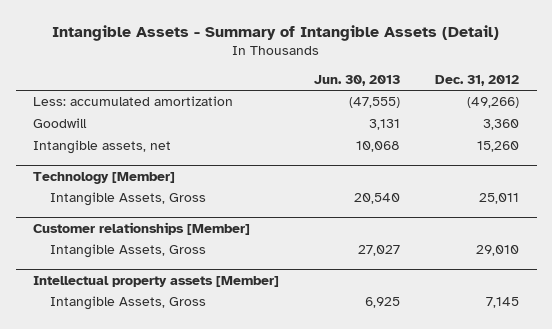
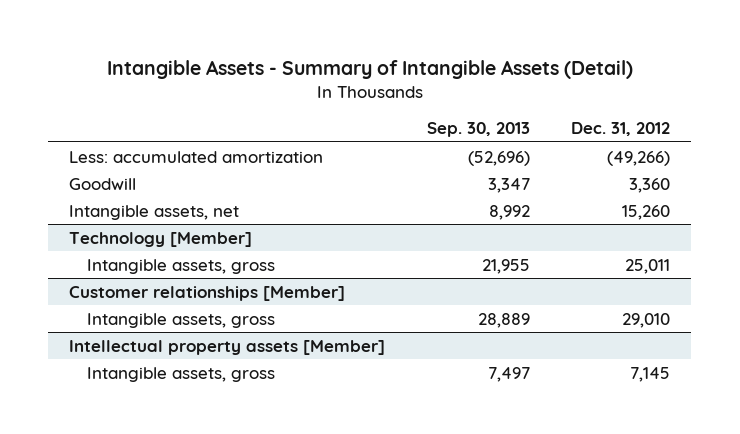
- | Jun. 30, 2013 | Dec. 31, 2012
+ | Sep. 30, 2013 | Dec. 31, 2012
@ Technology [Member]
- Intangible Assets, Gross | 20,540 | 25,011
+ Intangible assets, gross | 21,955 | 25,011
@ Customer relationships [Member]
- Intangible Assets, Gross | 27,027 | 29,010
+ Intangible assets, gross | 28,889 | 29,010
@ Intellectual property assets [Member]
- Intangible Assets, Gross | 6,925 | 7,145
+ Intangible assets, gross | 7,497 | 7,145

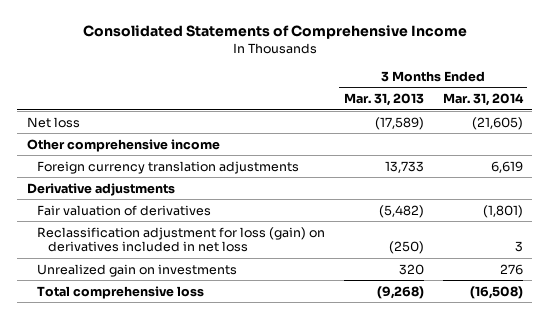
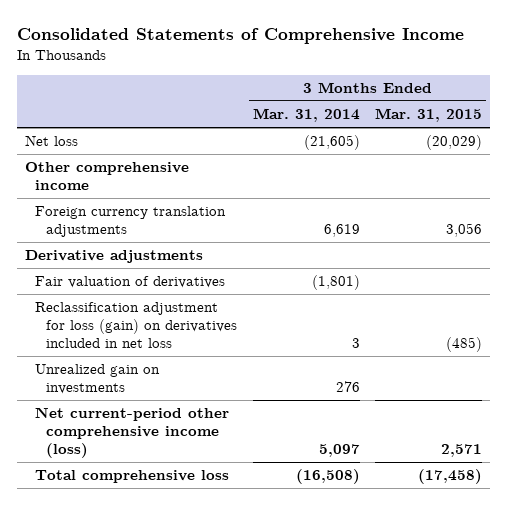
- | 3 Months Ended Mar. 31, 2013 | 3 Months Ended Mar. 31, 2014
+ | 3 Months Ended Mar. 31, 2014 | 3 Months Ended Mar. 31, 2015
+ Net current-period other comprehensive income (loss) | 5,097 | 2,571

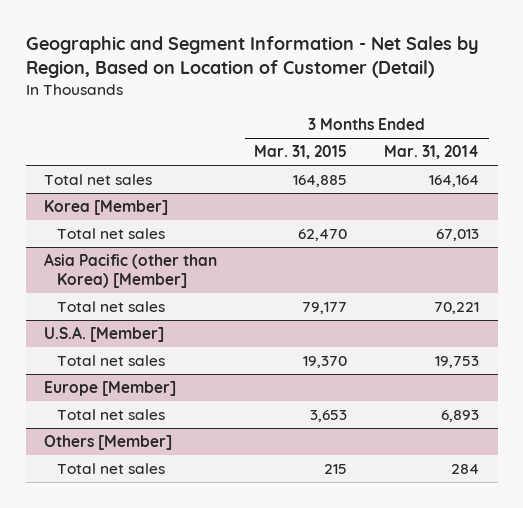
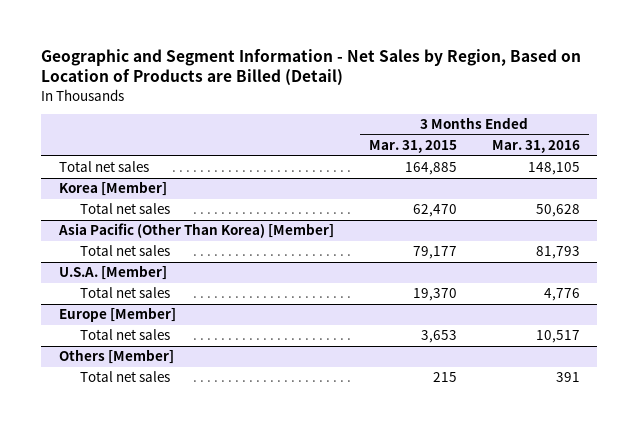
- Geographic and Segment Information - Net Sales by Region, Based on Location of Customer (Detail)
+ Geographic and Segment Information - Net Sales by Region, Based on Location of Products are Billed (Detail)
- | 3 Months Ended Mar. 31, 2015 | 3 Months Ended Mar. 31, 2014
+ | 3 Months Ended Mar. 31, 2015 | 3 Months Ended Mar. 31, 2016
- Asia Pacific (other than Korea) [Member]
+ Asia Pacific (Other Than Korea) [Member]

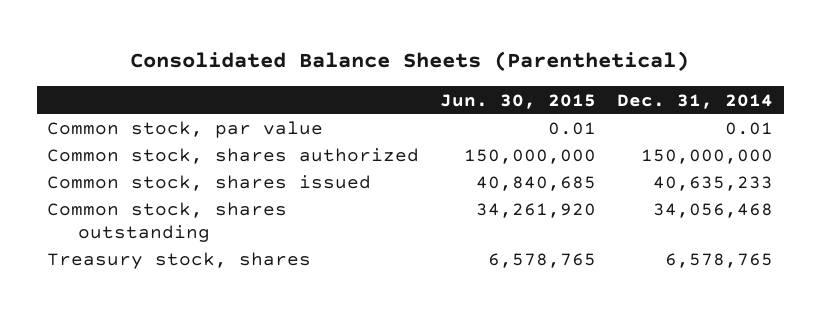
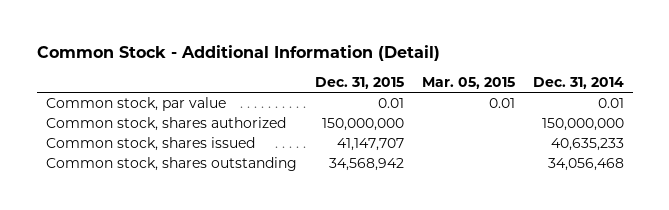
- Consolidated Balance Sheets (Parenthetical)
+ Common Stock - Additional Information (Detail)
- | Jun. 30, 2015 | Dec. 31, 2014
+ | Dec. 31, 2015 | Mar. 05, 2015 | Dec. 31, 2014
- Treasury stock, shares | 6,578,765 | 6,578,765

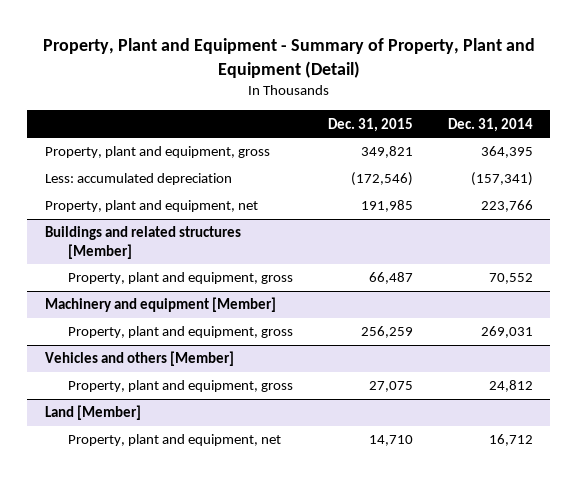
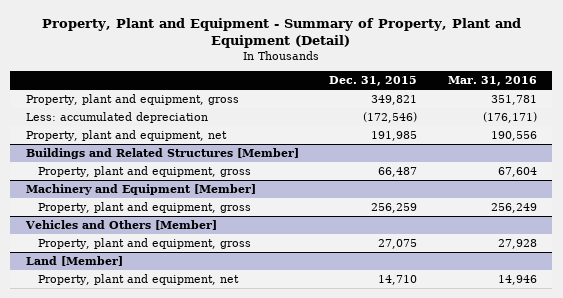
- | Dec. 31, 2015 | Dec. 31, 2014
+ | Dec. 31, 2015 | Mar. 31, 2016
- Buildings and related structures [Member]
+ Buildings and Related Structures [Member]
- Machinery and equipment [Member]
+ Machinery and Equipment [Member]
- Vehicles and others [Member]
+ Vehicles and Others [Member]

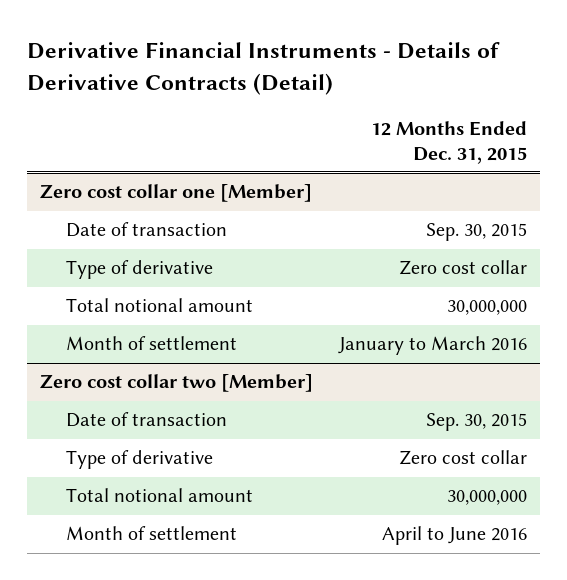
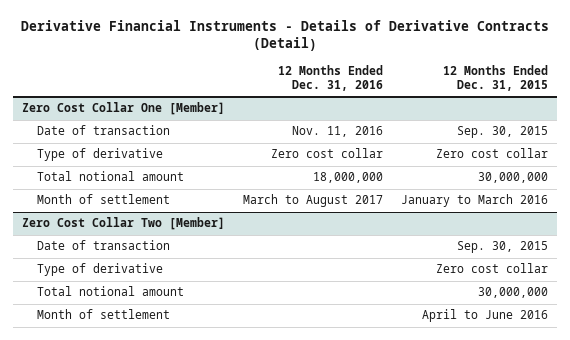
- | 12 Months Ended Dec. 31, 2015
+ | 12 Months Ended Dec. 31, 2016 | 12 Months Ended Dec. 31, 2015
- Zero cost collar one [Member]
+ Zero Cost Collar One [Member]
- Zero cost collar two [Member]
+ Zero Cost Collar Two [Member]

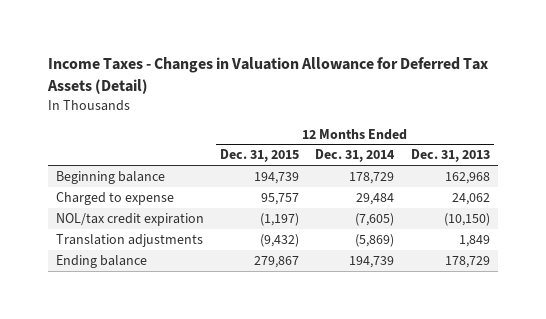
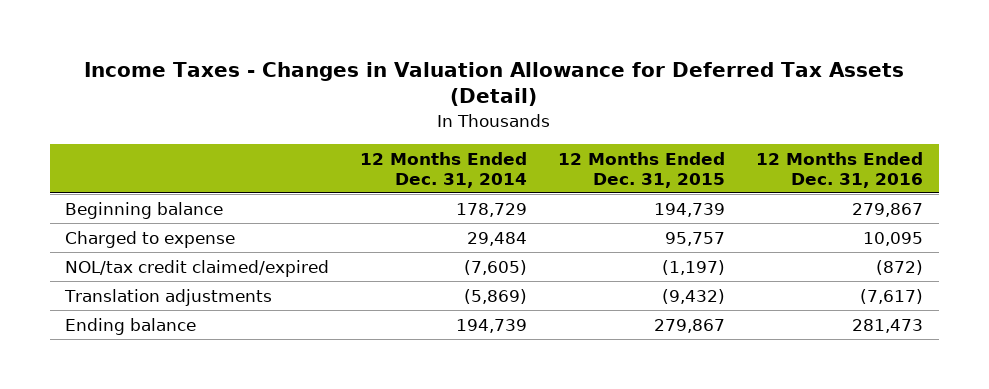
- | 12 Months Ended Dec. 31, 2015 | 12 Months Ended Dec. 31, 2014 | 12 Months Ended Dec. 31, 2013
+ | 12 Months Ended Dec. 31, 2014 | 12 Months Ended Dec. 31, 2015 | 12 Months Ended Dec. 31, 2016
- NOL/tax credit expiration | (1,197) | (7,605) | (10,150)
+ NOL/tax credit claimed/expired | (7,605) | (1,197) | (872)

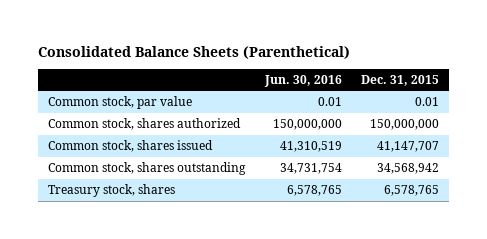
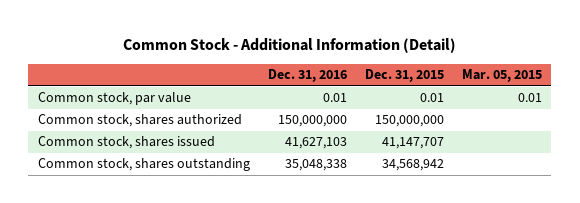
- Consolidated Balance Sheets (Parenthetical)
+ Common Stock - Additional Information (Detail)
- | Jun. 30, 2016 | Dec. 31, 2015
+ | Dec. 31, 2016 | Dec. 31, 2015 | Mar. 05, 2015
- Treasury stock, shares | 6,578,765 | 6,578,765

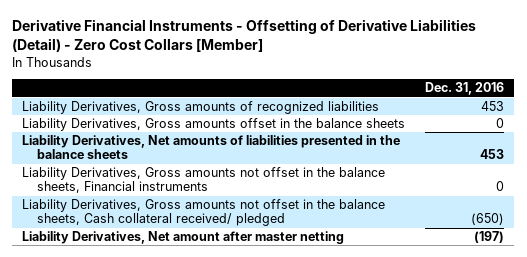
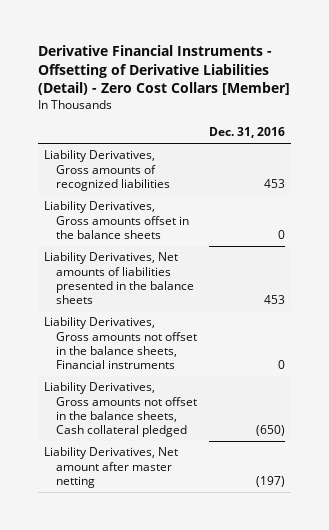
- Liability Derivatives, Gross amounts not offset in the balance sheets, Cash collateral received/ pledged | (650)
+ Liability Derivatives, Gross amounts not offset in the balance sheets, Cash collateral pledged | (650)

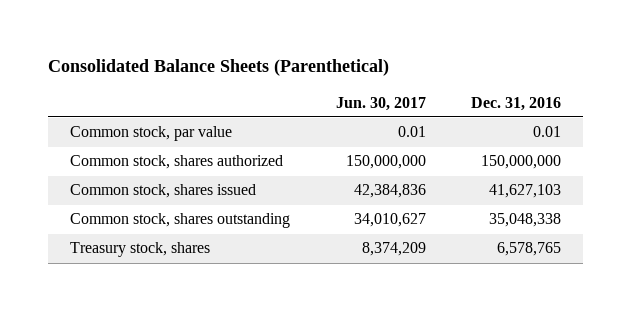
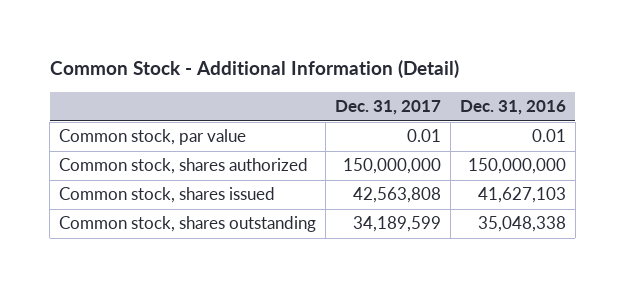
- Consolidated Balance Sheets (Parenthetical)
+ Common Stock - Additional Information (Detail)
- | Jun. 30, 2017 | Dec. 31, 2016
+ | Dec. 31, 2017 | Dec. 31, 2016
- Treasury stock, shares | 8,374,209 | 6,578,765

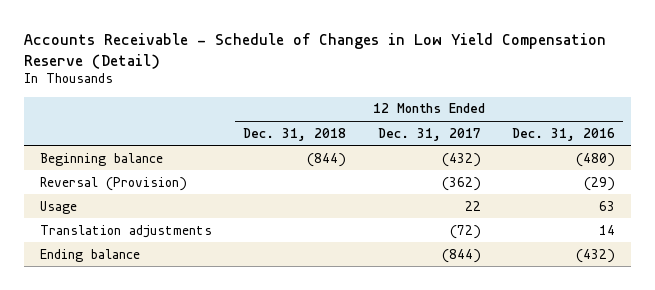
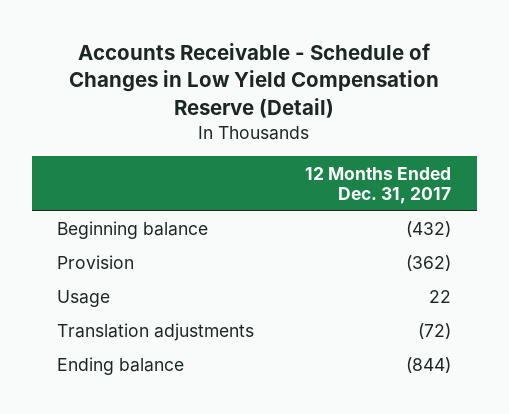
- | 12 Months Ended Dec. 31, 2018 | 12 Months Ended Dec. 31, 2017 | 12 Months Ended Dec. 31, 2016
+ | 12 Months Ended Dec. 31, 2017
- Reversal (Provision) | | (362) | (29)
+ Provision | (362)

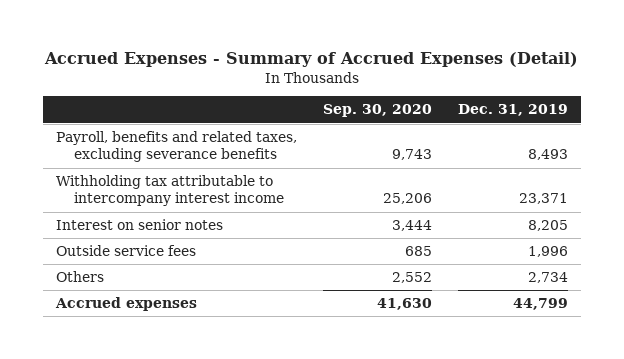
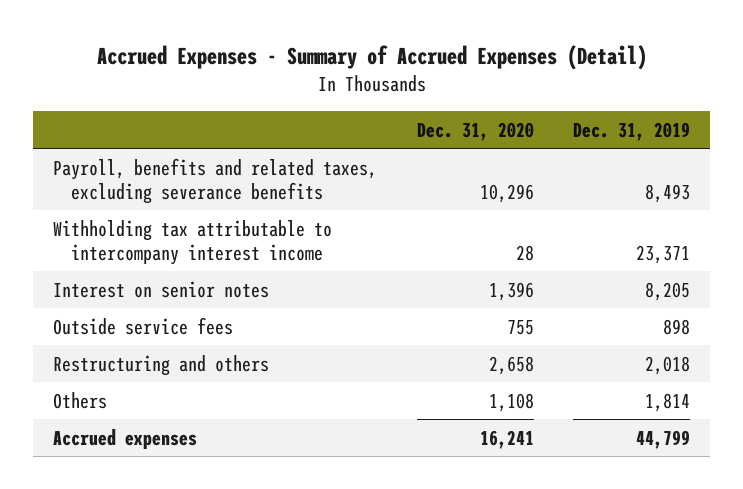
- | Sep. 30, 2020 | Dec. 31, 2019
+ | Dec. 31, 2020 | Dec. 31, 2019
- Outside service fees | 685 | 1,996
- Others | 2,552 | 2,734
+ Outside service fees | 755 | 898
+ Restructuring and others | 2,658 | 2,018
+ Others | 1,108 | 1,814

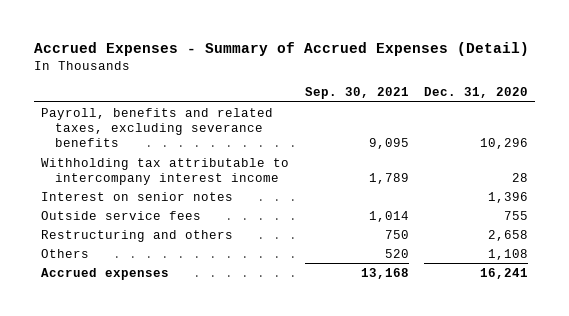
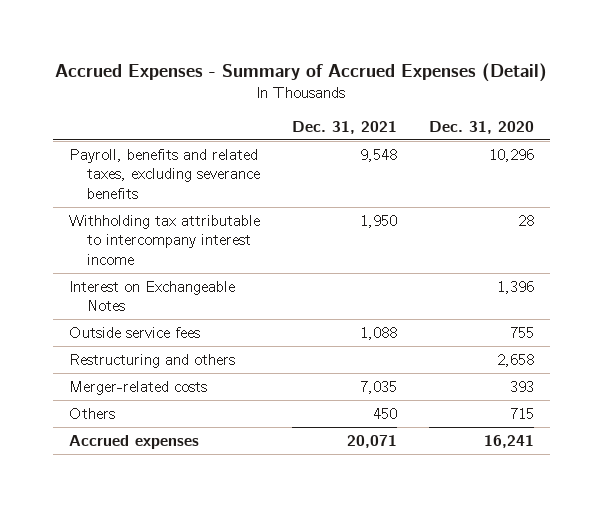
- | Sep. 30, 2021 | Dec. 31, 2020
+ | Dec. 31, 2021 | Dec. 31, 2020
- Interest on senior notes | | 1,396
+ Interest on Exchangeable Notes | | 1,396
- Others | 520 | 1,108
+ Merger-related costs | 7,035 | 393
+ Others | 450 | 715

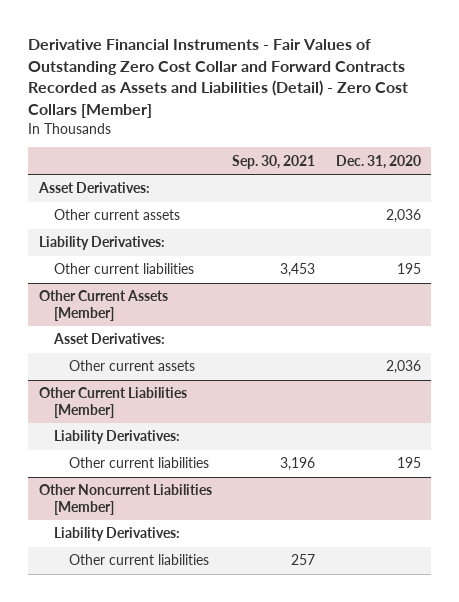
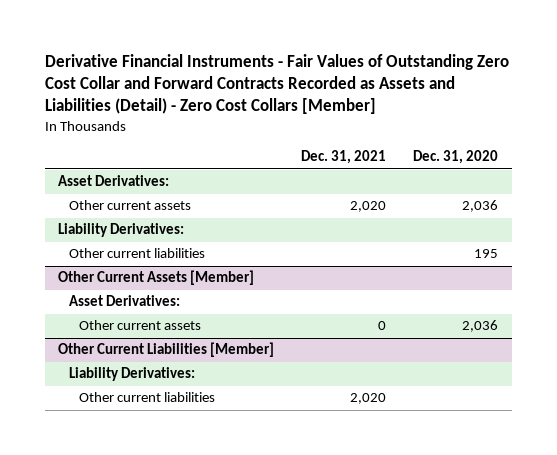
- | Sep. 30, 2021 | Dec. 31, 2020
+ | Dec. 31, 2021 | Dec. 31, 2020
@ Other Current Liabilities [Member]
- Other current liabilities | 3,196 | 195
- Other Noncurrent Liabilities [Member]
- Liability Derivatives:

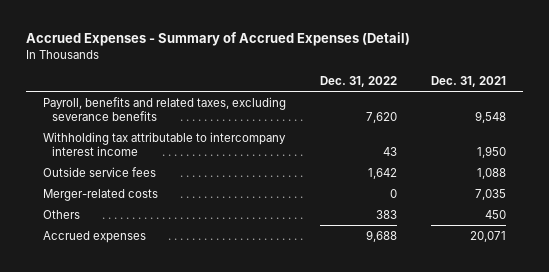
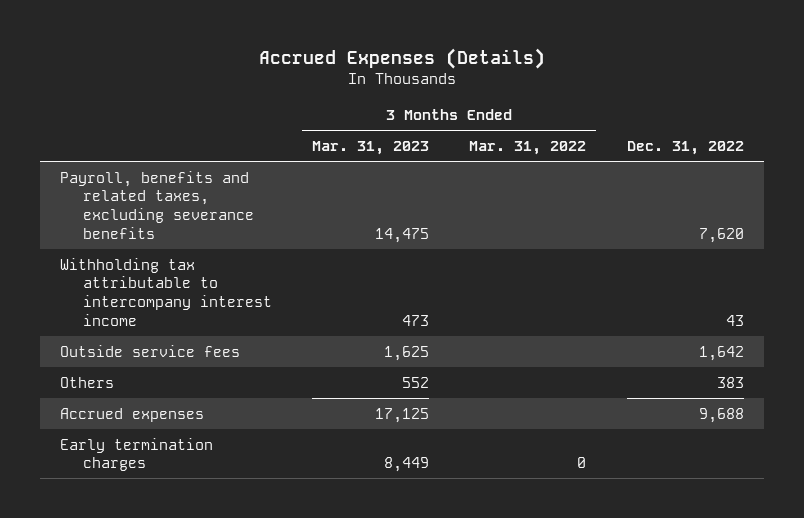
- Accrued Expenses - Summary of Accrued Expenses (Detail)
+ Accrued Expenses (Details)
- | Dec. 31, 2022 | Dec. 31, 2021
+ | 3 Months Ended Mar. 31, 2023 | 3 Months Ended Mar. 31, 2022 | Dec. 31, 2022
- Merger-related costs | 0 | 7,035
+ Early termination charges | 8,449 | 0 |

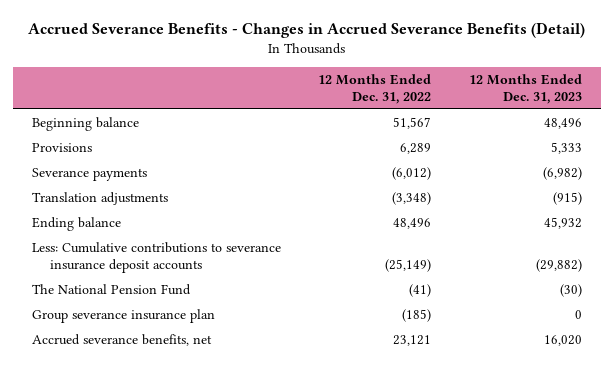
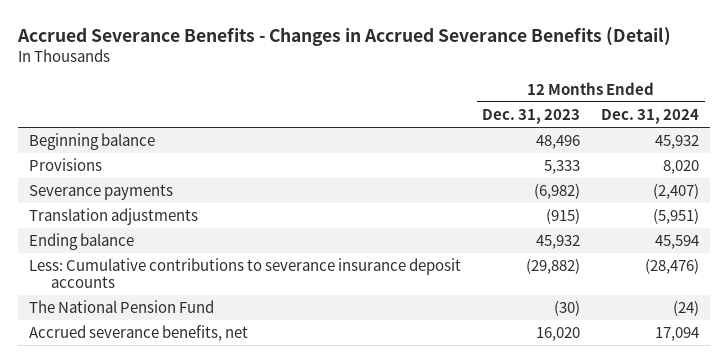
- | 12 Months Ended Dec. 31, 2022 | 12 Months Ended Dec. 31, 2023
+ | 12 Months Ended Dec. 31, 2023 | 12 Months Ended Dec. 31, 2024
- Group severance insurance plan | (185) | 0

